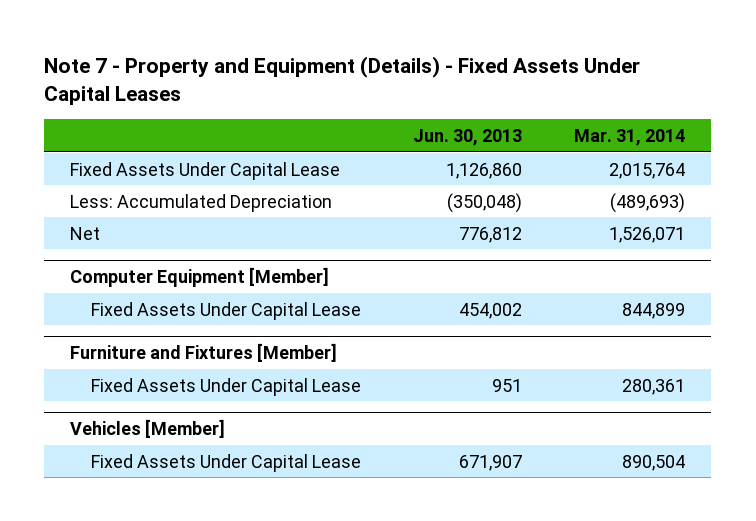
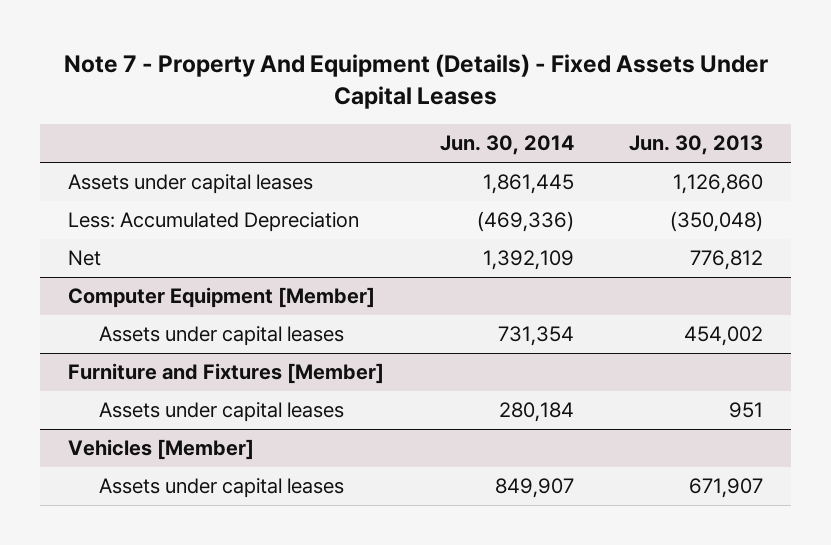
- Note 7 - Property and Equipment (Details) - Fixed Assets Under Capital Leases
+ Note 7 - Property And Equipment (Details) - Fixed Assets Under Capital Leases
- | Jun. 30, 2013 | Mar. 31, 2014
+ | Jun. 30, 2014 | Jun. 30, 2013
- Fixed Assets Under Capital Lease | 1,126,860 | 2,015,764
+ Assets under capital leases | 1,861,445 | 1,126,860
@ Computer Equipment [Member]
- Fixed Assets Under Capital Lease | 454,002 | 844,899
+ Assets under capital leases | 731,354 | 454,002
@ Furniture and Fixtures [Member]
- Fixed Assets Under Capital Lease | 951 | 280,361
+ Assets under capital leases | 280,184 | 951
@ Vehicles [Member]
- Fixed Assets Under Capital Lease | 671,907 | 890,504
+ Assets under capital leases | 849,907 | 671,907

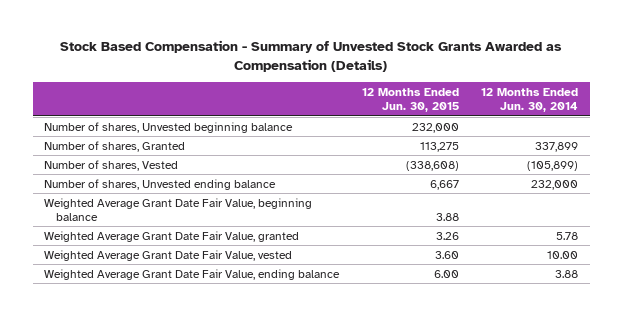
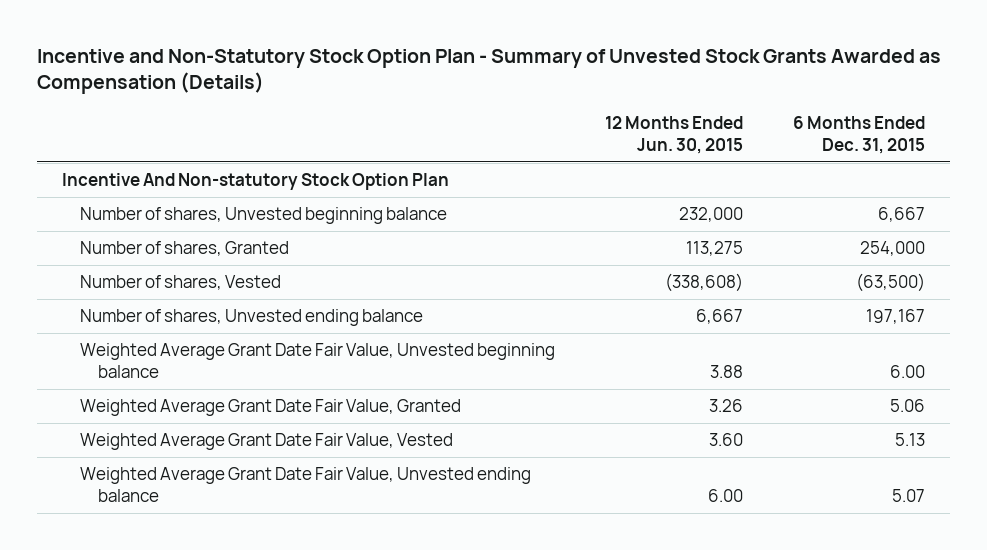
- Stock Based Compensation - Summary of Unvested Stock Grants Awarded as Compensation (Details)
+ Incentive and Non-Statutory Stock Option Plan - Summary of Unvested Stock Grants Awarded as Compensation (Details)
- | 12 Months Ended Jun. 30, 2015 | 12 Months Ended Jun. 30, 2014
+ | 12 Months Ended Jun. 30, 2015 | 6 Months Ended Dec. 31, 2015
+ Incentive And Non-statutory Stock Option Plan
- Weighted Average Grant Date Fair Value, beginning balance | 3.88 |
- Weighted Average Grant Date Fair Value, granted | 3.26 | 5.78
- Weighted Average Grant Date Fair Value, vested | 3.60 | 10.00
- Weighted Average Grant Date Fair Value, ending balance | 6.00 | 3.88
+ Weighted Average Grant Date Fair Value, Unvested beginning balance | 3.88 | 6.00
+ Weighted Average Grant Date Fair Value, Granted | 3.26 | 5.06
+ Weighted Average Grant Date Fair Value, Vested | 3.60 | 5.13
+ Weighted Average Grant Date Fair Value, Unvested ending balance | 6.00 | 5.07

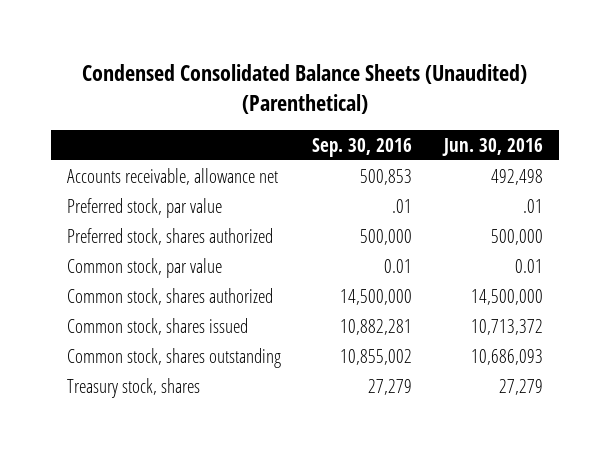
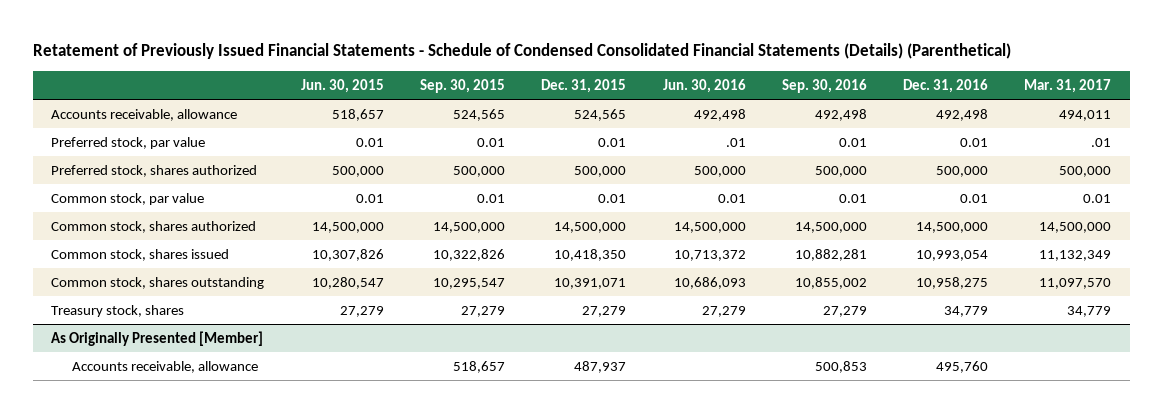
- Condensed Consolidated Balance Sheets (Unaudited) (Parenthetical)
+ Retatement of Previously Issued Financial Statements - Schedule of Condensed Consolidated Financial Statements (Details) (Parenthetical)
- | Sep. 30, 2016 | Jun. 30, 2016
+ | Jun. 30, 2015 | Sep. 30, 2015 | Dec. 31, 2015 | Jun. 30, 2016 | Sep. 30, 2016 | Dec. 31, 2016 | Mar. 31, 2017
- Accounts receivable, allowance net | 500,853 | 492,498
- Preferred stock, par value | .01 | .01
+ Accounts receivable, allowance | 518,657 | 524,565 | 524,565 | 492,498 | 492,498 | 492,498 | 494,011
+ Preferred stock, par value | 0.01 | 0.01 | 0.01 | .01 | 0.01 | 0.01 | .01
+ As Originally Presented [Member]
+ Accounts receivable, allowance | | 518,657 | 487,937 | | 500,853 | 495,760 |

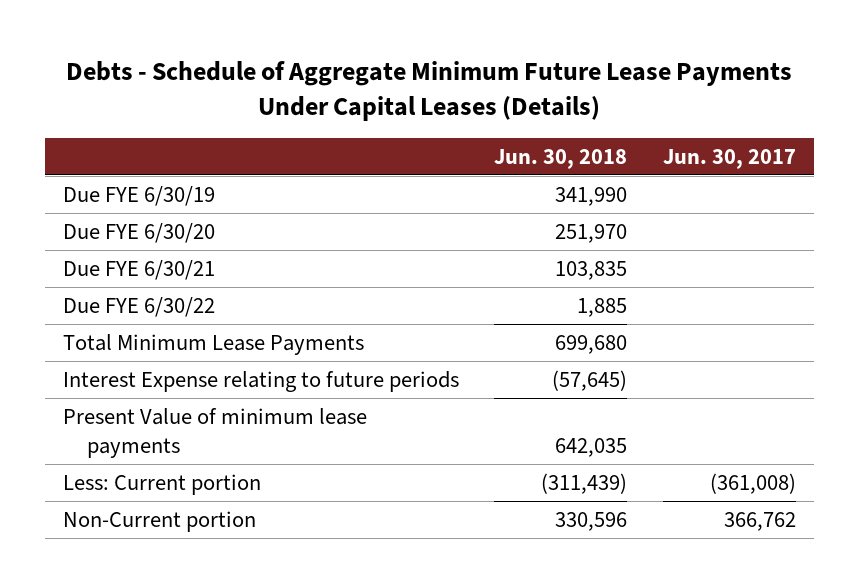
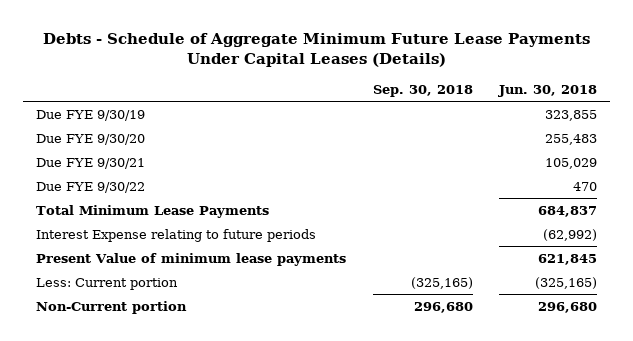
- | Jun. 30, 2018 | Jun. 30, 2017
+ | Sep. 30, 2018 | Jun. 30, 2018
- Due FYE 6/30/19 | 341,990 |
- Due FYE 6/30/20 | 251,970 |
- Due FYE 6/30/21 | 103,835 |
- Due FYE 6/30/22 | 1,885 |
- Total Minimum Lease Payments | 699,680 |
- Interest Expense relating to future periods | (57,645) |
- Present Value of minimum lease payments | 642,035 |
- Less: Current portion | (311,439) | (361,008)
- Non-Current portion | 330,596 | 366,762
+ Due FYE 9/30/19 | | 323,855
+ Due FYE 9/30/20 | | 255,483
+ Due FYE 9/30/21 | | 105,029
+ Due FYE 9/30/22 | | 470
+ Total Minimum Lease Payments | | 684,837
+ Interest Expense relating to future periods | | (62,992)
+ Present Value of minimum lease payments | | 621,845
+ Less: Current portion | (325,165) | (325,165)
+ Non-Current portion | 296,680 | 296,680

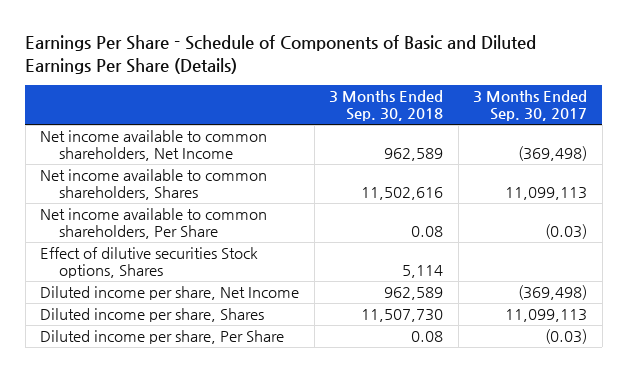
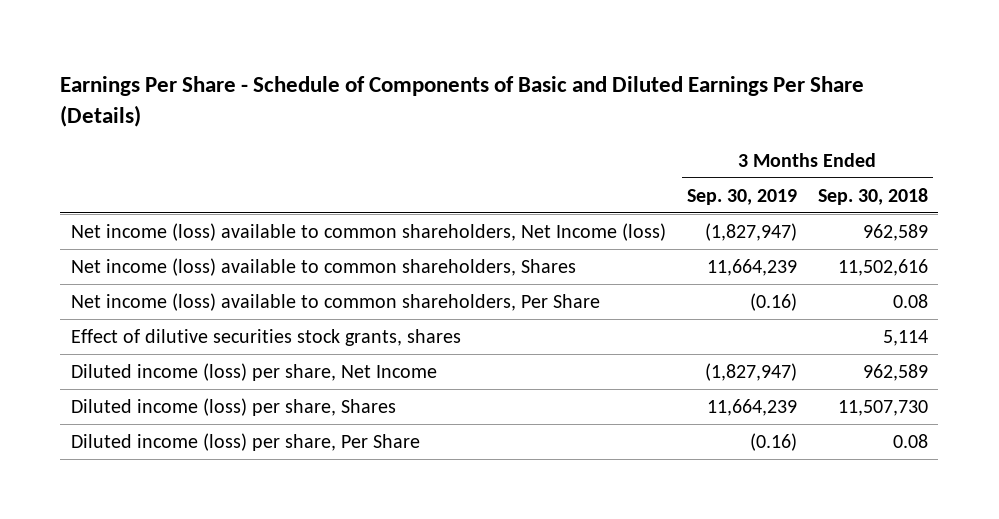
- | 3 Months Ended Sep. 30, 2018 | 3 Months Ended Sep. 30, 2017
+ | 3 Months Ended Sep. 30, 2019 | 3 Months Ended Sep. 30, 2018
- Net income available to common shareholders, Net Income | 962,589 | (369,498)
- Net income available to common shareholders, Shares | 11,502,616 | 11,099,113
- Net income available to common shareholders, Per Share | 0.08 | (0.03)
- Effect of dilutive securities Stock options, Shares | 5,114 |
- Diluted income per share, Net Income | 962,589 | (369,498)
- Diluted income per share, Shares | 11,507,730 | 11,099,113
- Diluted income per share, Per Share | 0.08 | (0.03)
+ Net income (loss) available to common shareholders, Net Income (loss) | (1,827,947) | 962,589
+ Net income (loss) available to common shareholders, Shares | 11,664,239 | 11,502,616
+ Net income (loss) available to common shareholders, Per Share | (0.16) | 0.08
+ Effect of dilutive securities stock grants, shares | | 5,114
+ Diluted income (loss) per share, Net Income | (1,827,947) | 962,589
+ Diluted income (loss) per share, Shares | 11,664,239 | 11,507,730
+ Diluted income (loss) per share, Per Share | (0.16) | 0.08

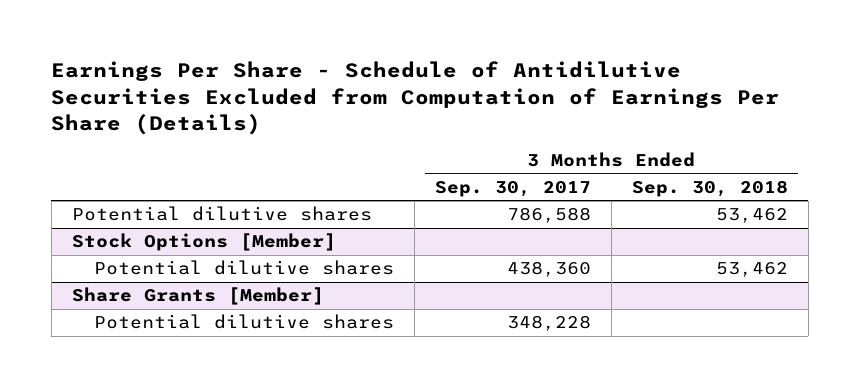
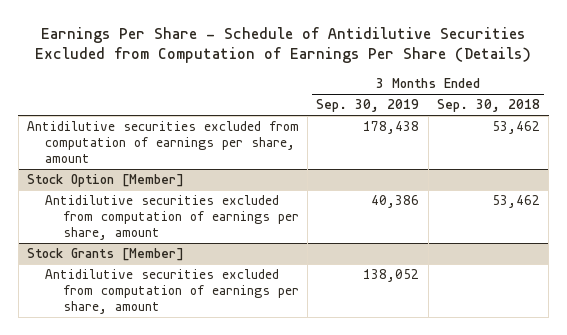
- | 3 Months Ended Sep. 30, 2017 | 3 Months Ended Sep. 30, 2018
+ | 3 Months Ended Sep. 30, 2019 | 3 Months Ended Sep. 30, 2018
- Potential dilutive shares | 786,588 | 53,462
- Stock Options [Member]
- Potential dilutive shares | 438,360 | 53,462
- Share Grants [Member]
- Potential dilutive shares | 348,228 |
+ Antidilutive securities excluded from computation of earnings per share, amount | 178,438 | 53,462
+ Stock Option [Member]
+ Antidilutive securities excluded from computation of earnings per share, amount | 40,386 | 53,462
+ Stock Grants [Member]
+ Antidilutive securities excluded from computation of earnings per share, amount | 138,052 |

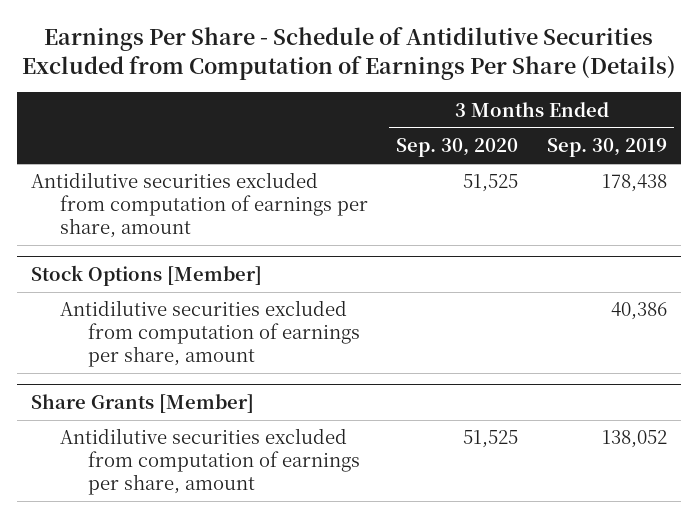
- | 3 Months Ended Sep. 30, 2019 | 3 Months Ended Sep. 30, 2018
+ | 3 Months Ended Sep. 30, 2020 | 3 Months Ended Sep. 30, 2019
- Stock Option [Member]
+ Stock Options [Member]
- Stock Grants [Member]
+ Share Grants [Member]

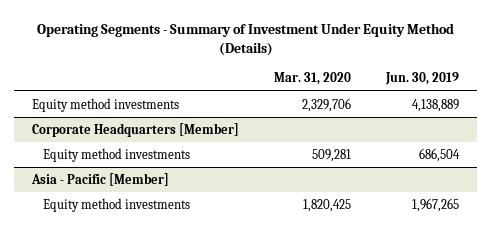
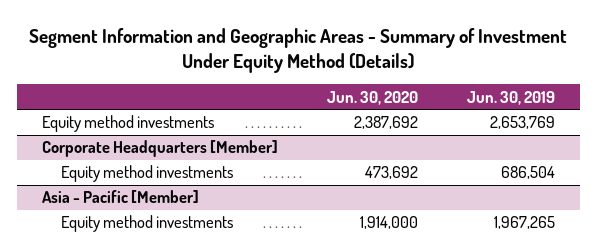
- Operating Segments - Summary of Investment Under Equity Method (Details)
+ Segment Information and Geographic Areas - Summary of Investment Under Equity Method (Details)
- | Mar. 31, 2020 | Jun. 30, 2019
+ | Jun. 30, 2020 | Jun. 30, 2019
- Equity method investments | 2,329,706 | 4,138,889
+ Equity method investments | 2,387,692 | 2,653,769

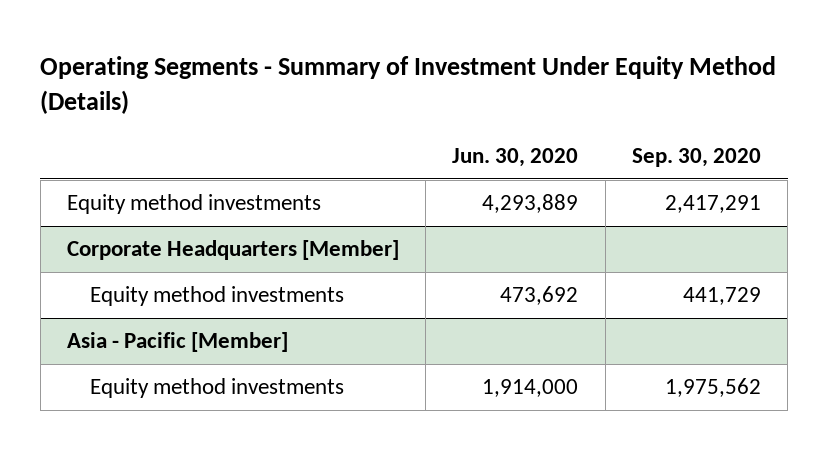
- Segment Information and Geographic Areas - Summary of Investment Under Equity Method (Details)
+ Operating Segments - Summary of Investment Under Equity Method (Details)
- | Jun. 30, 2020 | Jun. 30, 2019
+ | Jun. 30, 2020 | Sep. 30, 2020
- Equity method investments | 2,387,692 | 2,653,769
+ Equity method investments | 4,293,889 | 2,417,291

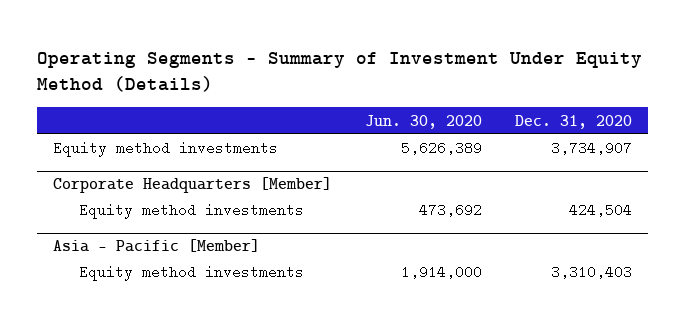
- | Jun. 30, 2020 | Sep. 30, 2020
+ | Jun. 30, 2020 | Dec. 31, 2020
- Equity method investments | 4,293,889 | 2,417,291
+ Equity method investments | 5,626,389 | 3,734,907

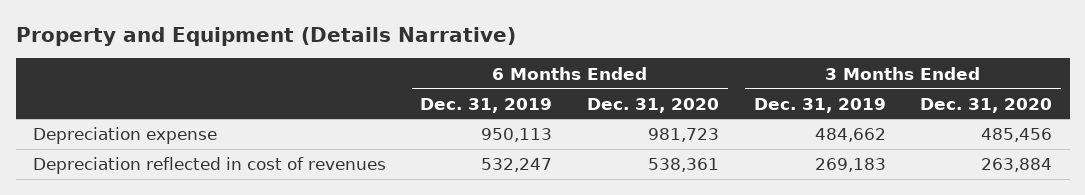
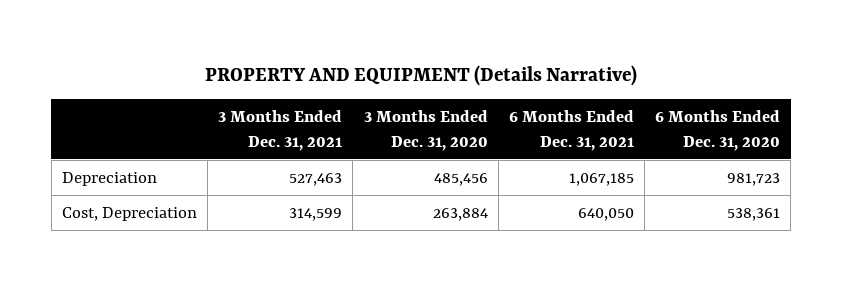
- Property and Equipment (Details Narrative)
+ PROPERTY AND EQUIPMENT (Details Narrative)
- | 6 Months Ended Dec. 31, 2019 | 6 Months Ended Dec. 31, 2020 | 3 Months Ended Dec. 31, 2019 | 3 Months Ended Dec. 31, 2020
+ | 3 Months Ended Dec. 31, 2021 | 3 Months Ended Dec. 31, 2020 | 6 Months Ended Dec. 31, 2021 | 6 Months Ended Dec. 31, 2020
- Depreciation expense | 950,113 | 981,723 | 484,662 | 485,456
- Depreciation reflected in cost of revenues | 532,247 | 538,361 | 269,183 | 263,884
+ Depreciation | 527,463 | 485,456 | 1,067,185 | 981,723
+ Cost, Depreciation | 314,599 | 263,884 | 640,050 | 538,361

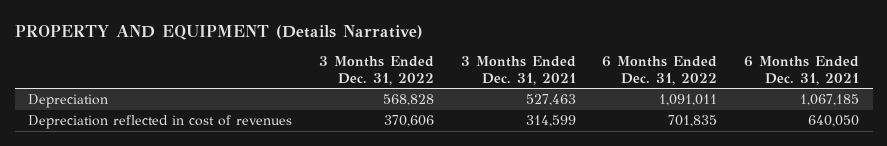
- | 3 Months Ended Dec. 31, 2021 | 3 Months Ended Dec. 31, 2020 | 6 Months Ended Dec. 31, 2021 | 6 Months Ended Dec. 31, 2020
+ | 3 Months Ended Dec. 31, 2022 | 3 Months Ended Dec. 31, 2021 | 6 Months Ended Dec. 31, 2022 | 6 Months Ended Dec. 31, 2021
- Cost, Depreciation | 314,599 | 263,884 | 640,050 | 538,361
+ Depreciation reflected in cost of revenues | 370,606 | 314,599 | 701,835 | 640,050

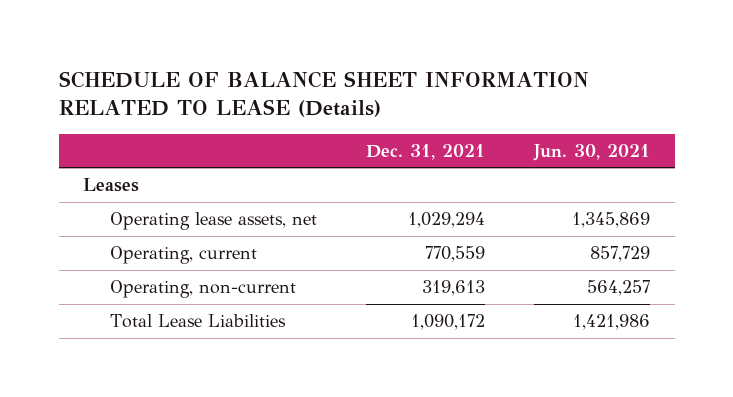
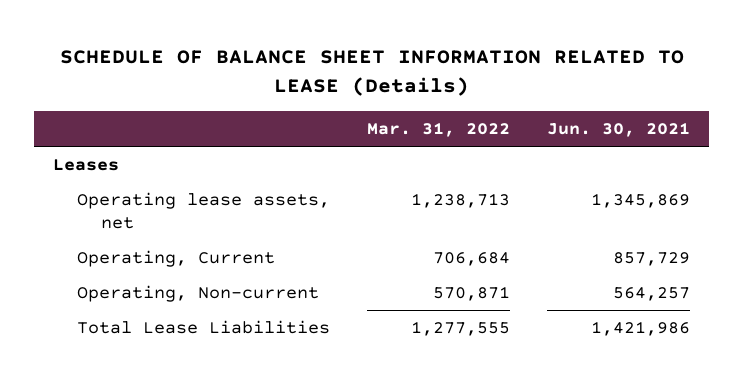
- | Dec. 31, 2021 | Jun. 30, 2021
+ | Mar. 31, 2022 | Jun. 30, 2021
- Operating, current | 770,559 | 857,729
- Operating, non-current | 319,613 | 564,257
+ Operating, Current | 706,684 | 857,729
+ Operating, Non-current | 570,871 | 564,257

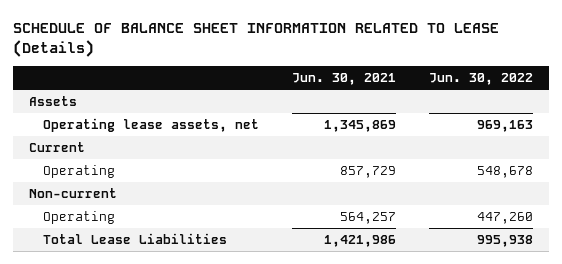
- | Mar. 31, 2022 | Jun. 30, 2021
+ | Jun. 30, 2021 | Jun. 30, 2022
- Leases
+ Assets
- Operating, Current | 706,684 | 857,729
- Operating, Non-current | 570,871 | 564,257
+ Current
+ Operating | 857,729 | 548,678
+ Non-current
+ Operating | 564,257 | 447,260

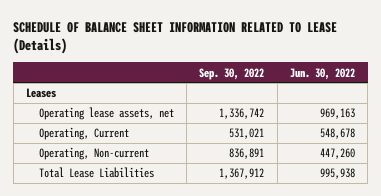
- | Jun. 30, 2021 | Jun. 30, 2022
+ | Sep. 30, 2022 | Jun. 30, 2022
- Assets
+ Leases
- Current
- Operating | 857,729 | 548,678
- Non-current
- Operating | 564,257 | 447,260
+ Operating, Current | 531,021 | 548,678
+ Operating, Non-current | 836,891 | 447,260

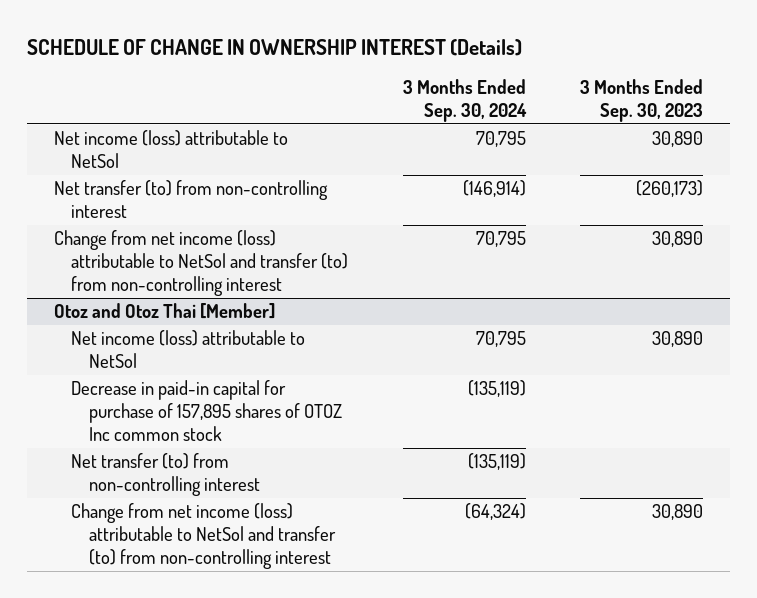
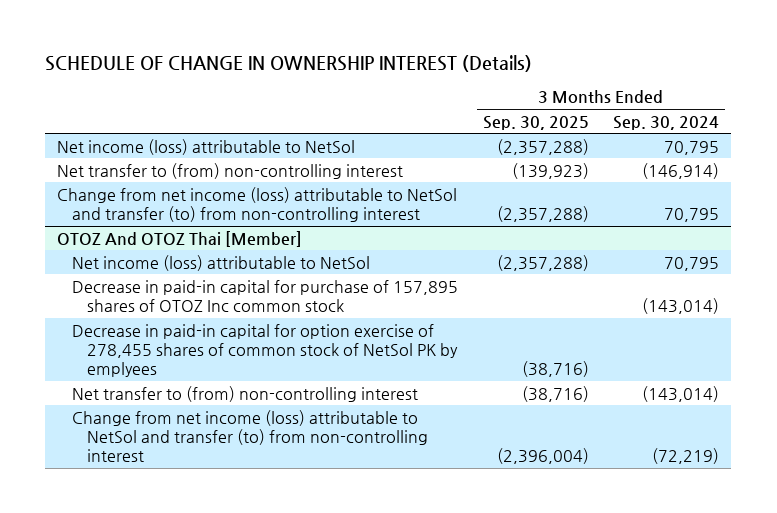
- | 3 Months Ended Sep. 30, 2024 | 3 Months Ended Sep. 30, 2023
+ | 3 Months Ended Sep. 30, 2025 | 3 Months Ended Sep. 30, 2024
- Net transfer (to) from non-controlling interest | (146,914) | (260,173)
+ Net transfer to (from) non-controlling interest | (139,923) | (146,914)
- Otoz and Otoz Thai [Member]
+ OTOZ And OTOZ Thai [Member]
- Decrease in paid-in capital for purchase of 157,895 shares of OTOZ Inc common stock | (135,119) |
- Net transfer (to) from non-controlling interest | (135,119) |
- Change from net income (loss) attributable to NetSol and transfer (to) from non-controlling interest | (64,324) | 30,890
+ Decrease in paid-in capital for purchase of 157,895 shares of OTOZ Inc common stock | | (143,014)
+ Decrease in paid-in capital for option exercise of 278,455 shares of common stock of NetSol PK by emplyees | (38,716) |
+ Net transfer to (from) non-controlling interest | (38,716) | (143,014)
+ Change from net income (loss) attributable to NetSol and transfer (to) from non-controlling interest | (2,396,004) | (72,219)

